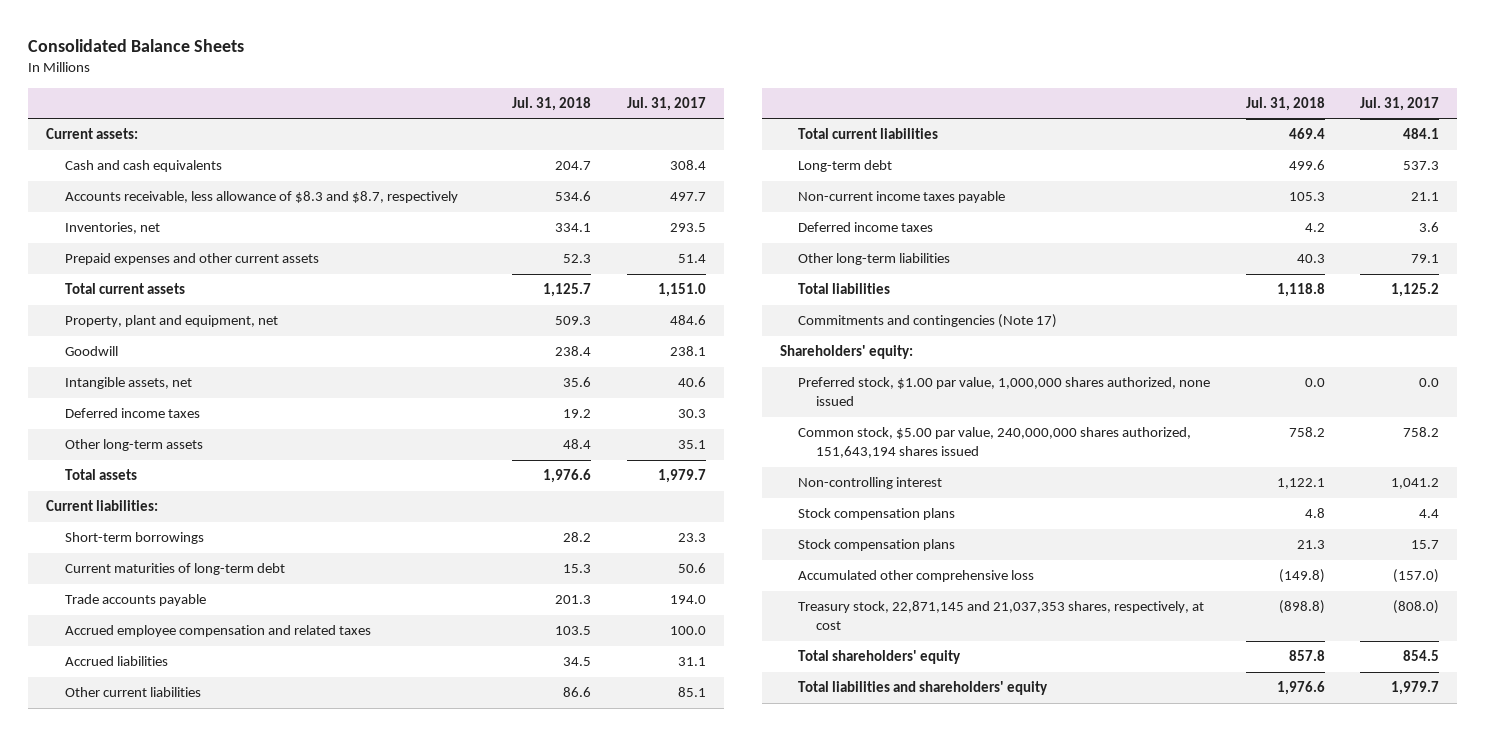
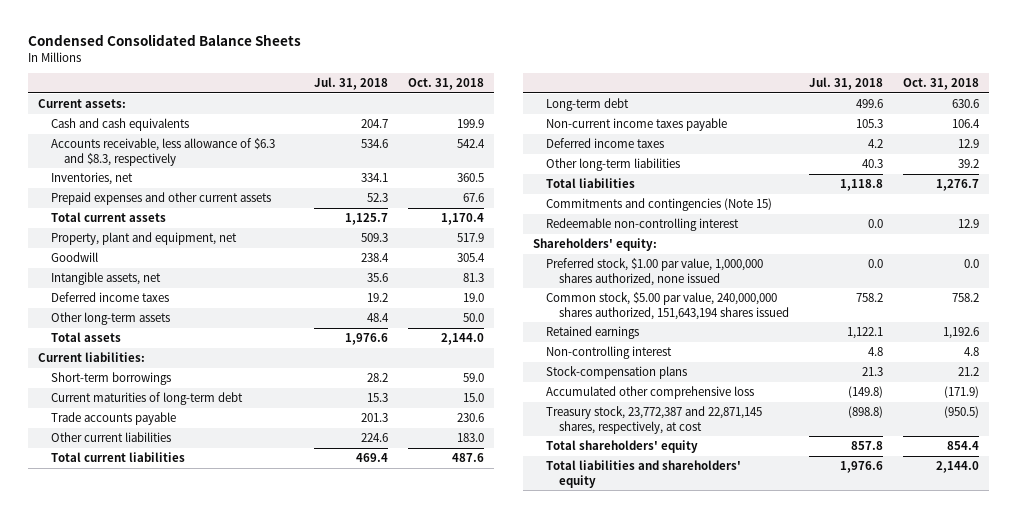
- Consolidated Balance Sheets
+ Condensed Consolidated Balance Sheets
- | Jul. 31, 2018 | Jul. 31, 2017
+ | Jul. 31, 2018 | Oct. 31, 2018
- Accounts receivable, less allowance of $8.3 and $8.7, respectively | 534.6 | 497.7
+ Accounts receivable, less allowance of $6.3 and $8.3, respectively | 534.6 | 542.4
- Accrued employee compensation and related taxes | 103.5 | 100.0
- Accrued liabilities | 34.5 | 31.1
- Other current liabilities | 86.6 | 85.1
+ Other current liabilities | 224.6 | 183.0
- Commitments and contingencies (Note 17)
+ Commitments and contingencies (Note 15)
+ Redeemable non-controlling interest | 0.0 | 12.9
- Non-controlling interest | 1,122.1 | 1,041.2
- Stock compensation plans | 4.8 | 4.4
- Stock compensation plans | 21.3 | 15.7
+ Retained earnings | 1,122.1 | 1,192.6
+ Non-controlling interest | 4.8 | 4.8
+ Stock-compensation plans | 21.3 | 21.2
- Treasury stock, 22,871,145 and 21,037,353 shares, respectively, at cost | (898.8) | (808.0)
+ Treasury stock, 23,772,387 and 22,871,145 shares, respectively, at cost | (898.8) | (950.5)

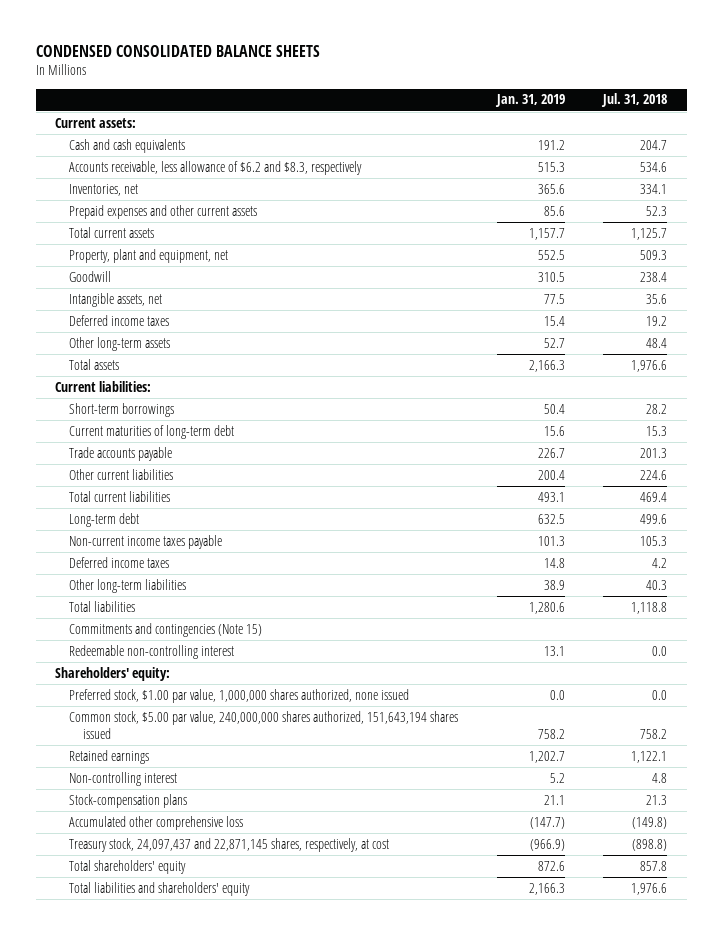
- Condensed Consolidated Balance Sheets
+ CONDENSED CONSOLIDATED BALANCE SHEETS
- | Jul. 31, 2018 | Oct. 31, 2018
+ | Jan. 31, 2019 | Jul. 31, 2018
- Accounts receivable, less allowance of $6.3 and $8.3, respectively | 534.6 | 542.4
+ Accounts receivable, less allowance of $6.2 and $8.3, respectively | 515.3 | 534.6
- Treasury stock, 23,772,387 and 22,871,145 shares, respectively, at cost | (898.8) | (950.5)
+ Treasury stock, 24,097,437 and 22,871,145 shares, respectively, at cost | (966.9) | (898.8)

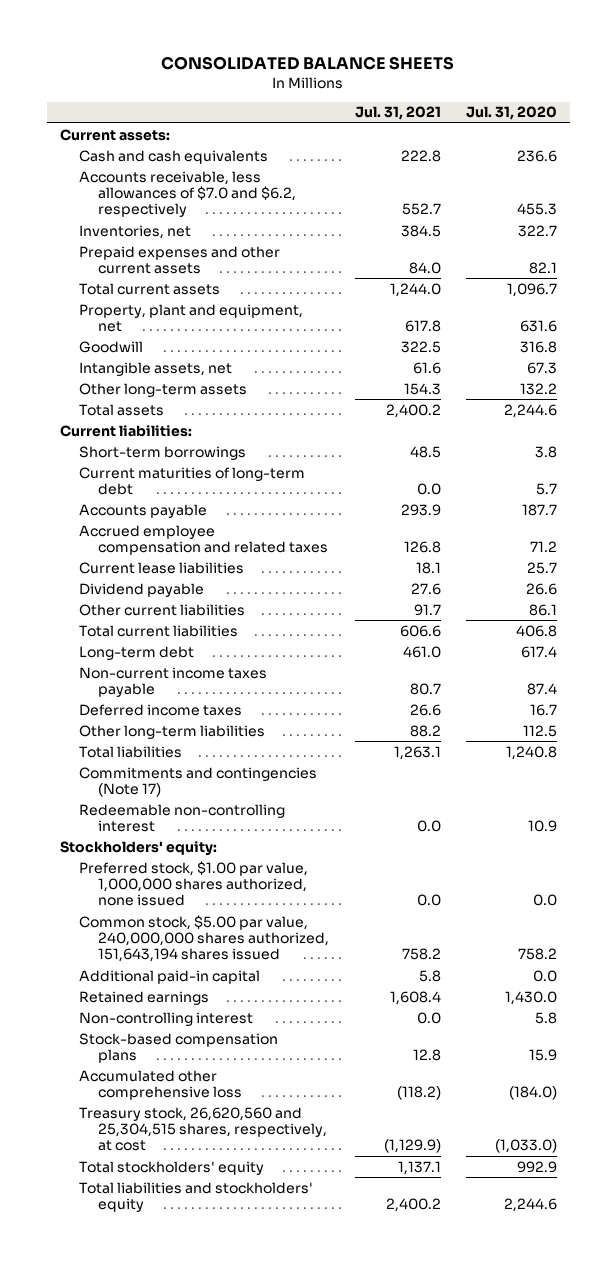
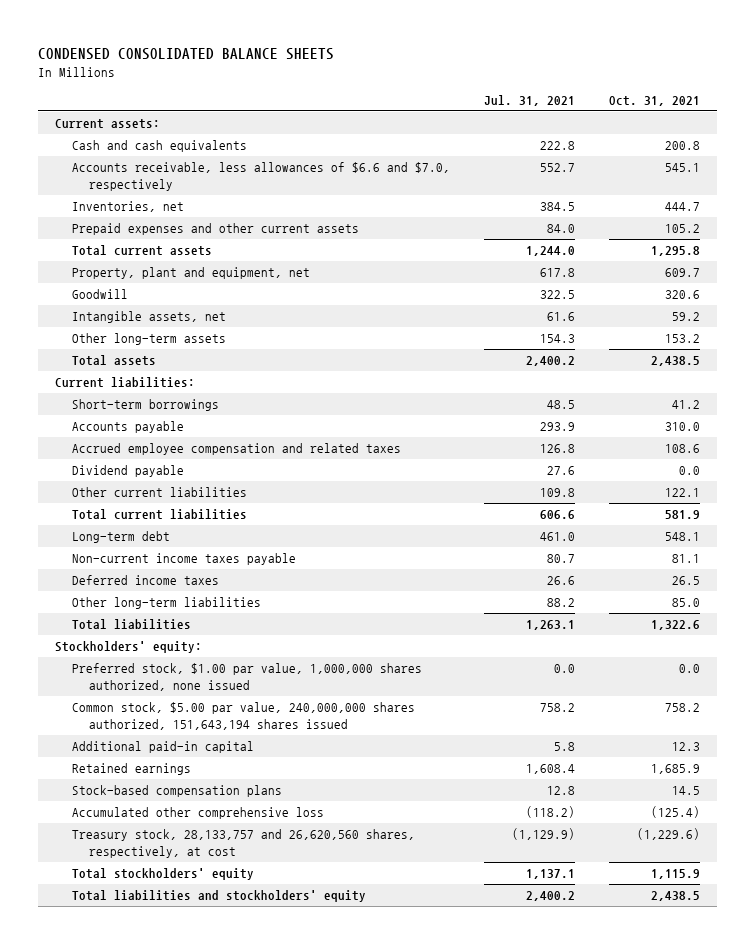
- CONSOLIDATED BALANCE SHEETS
+ CONDENSED CONSOLIDATED BALANCE SHEETS
- | Jul. 31, 2021 | Jul. 31, 2020
+ | Jul. 31, 2021 | Oct. 31, 2021
- Accounts receivable, less allowances of $7.0 and $6.2, respectively | 552.7 | 455.3
+ Accounts receivable, less allowances of $6.6 and $7.0, respectively | 552.7 | 545.1
- Current maturities of long-term debt | 0.0 | 5.7
- Current lease liabilities | 18.1 | 25.7
- Other current liabilities | 91.7 | 86.1
+ Other current liabilities | 109.8 | 122.1
- Commitments and contingencies (Note 17)
- Redeemable non-controlling interest | 0.0 | 10.9
- Non-controlling interest | 0.0 | 5.8
- Treasury stock, 26,620,560 and 25,304,515 shares, respectively, at cost | (1,129.9) | (1,033.0)
+ Treasury stock, 28,133,757 and 26,620,560 shares, respectively, at cost | (1,129.9) | (1,229.6)

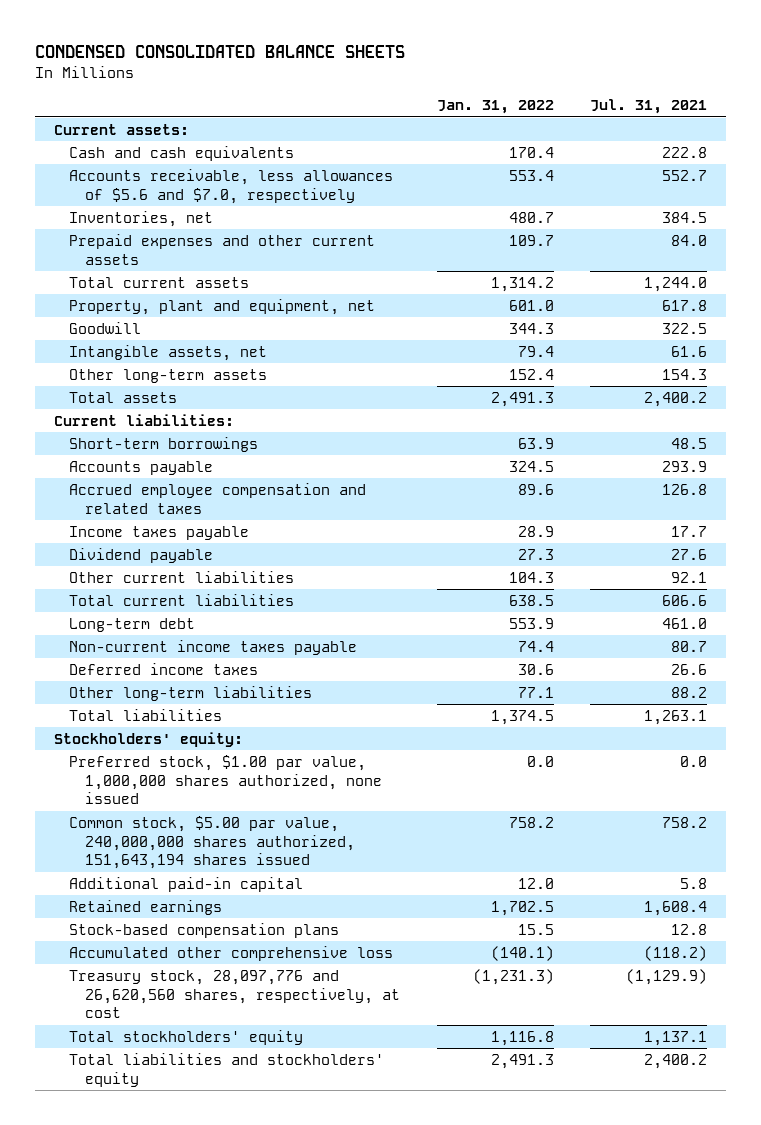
- | Jul. 31, 2021 | Oct. 31, 2021
+ | Jan. 31, 2022 | Jul. 31, 2021
- Accounts receivable, less allowances of $6.6 and $7.0, respectively | 552.7 | 545.1
+ Accounts receivable, less allowances of $5.6 and $7.0, respectively | 553.4 | 552.7
+ Income taxes payable | 28.9 | 17.7
- Other current liabilities | 109.8 | 122.1
+ Other current liabilities | 104.3 | 92.1
- Treasury stock, 28,133,757 and 26,620,560 shares, respectively, at cost | (1,129.9) | (1,229.6)
+ Treasury stock, 28,097,776 and 26,620,560 shares, respectively, at cost | (1,231.3) | (1,129.9)

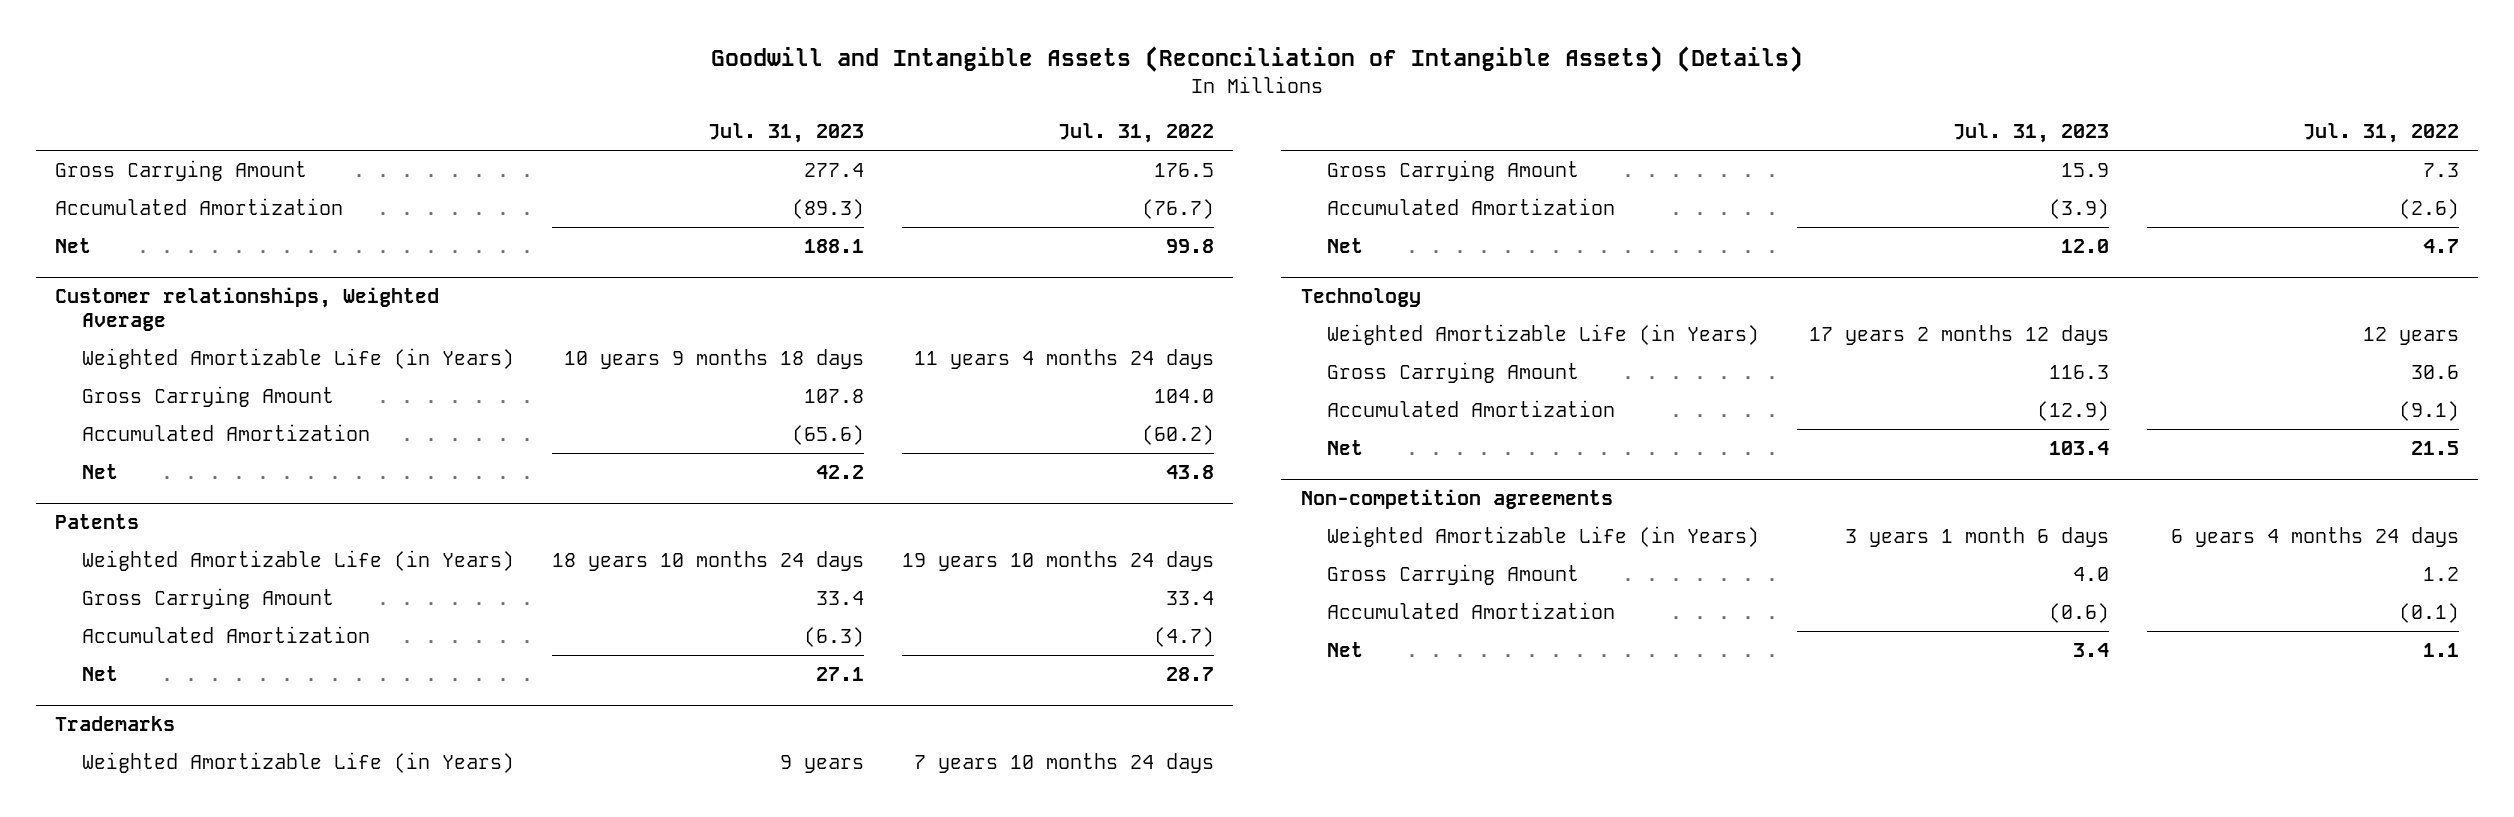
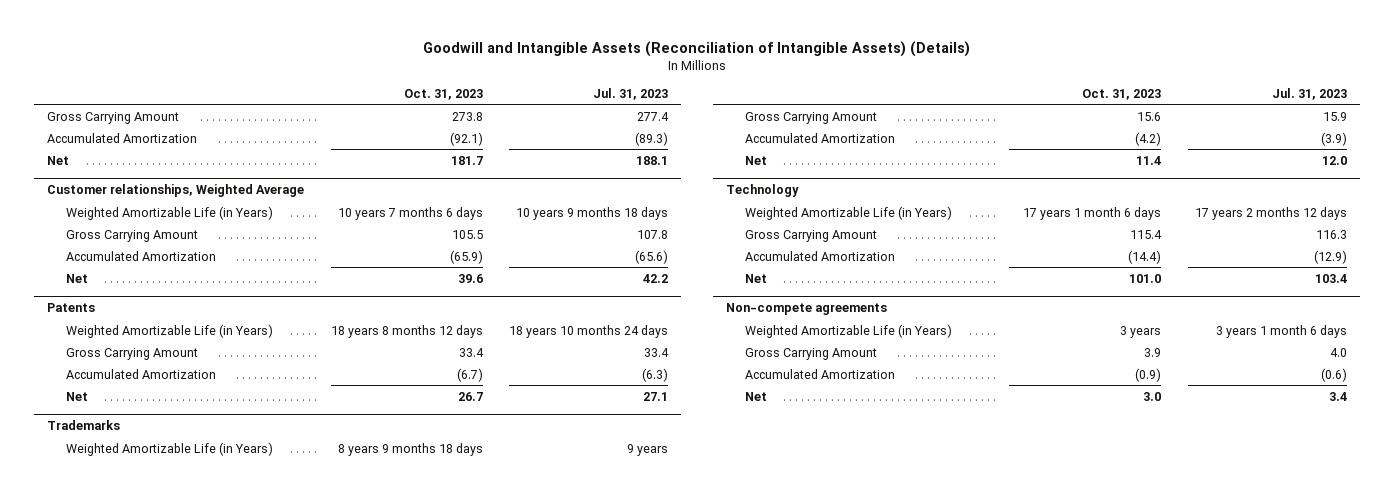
- | Jul. 31, 2023 | Jul. 31, 2022
+ | Oct. 31, 2023 | Jul. 31, 2023
- Non-competition agreements
+ Non-compete agreements

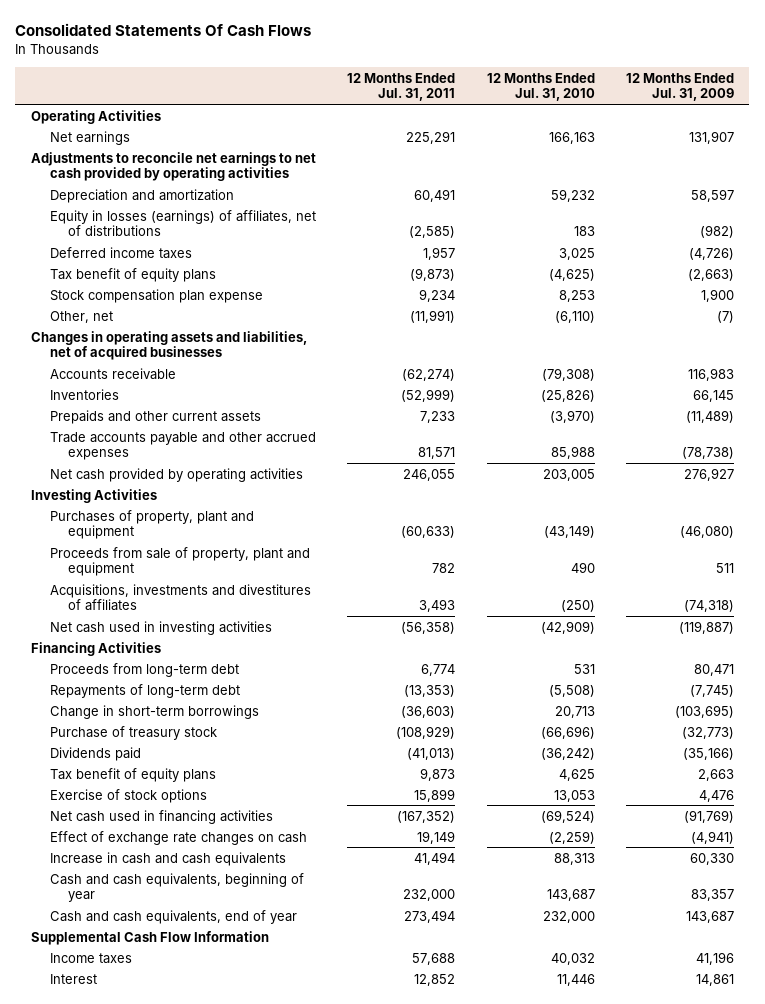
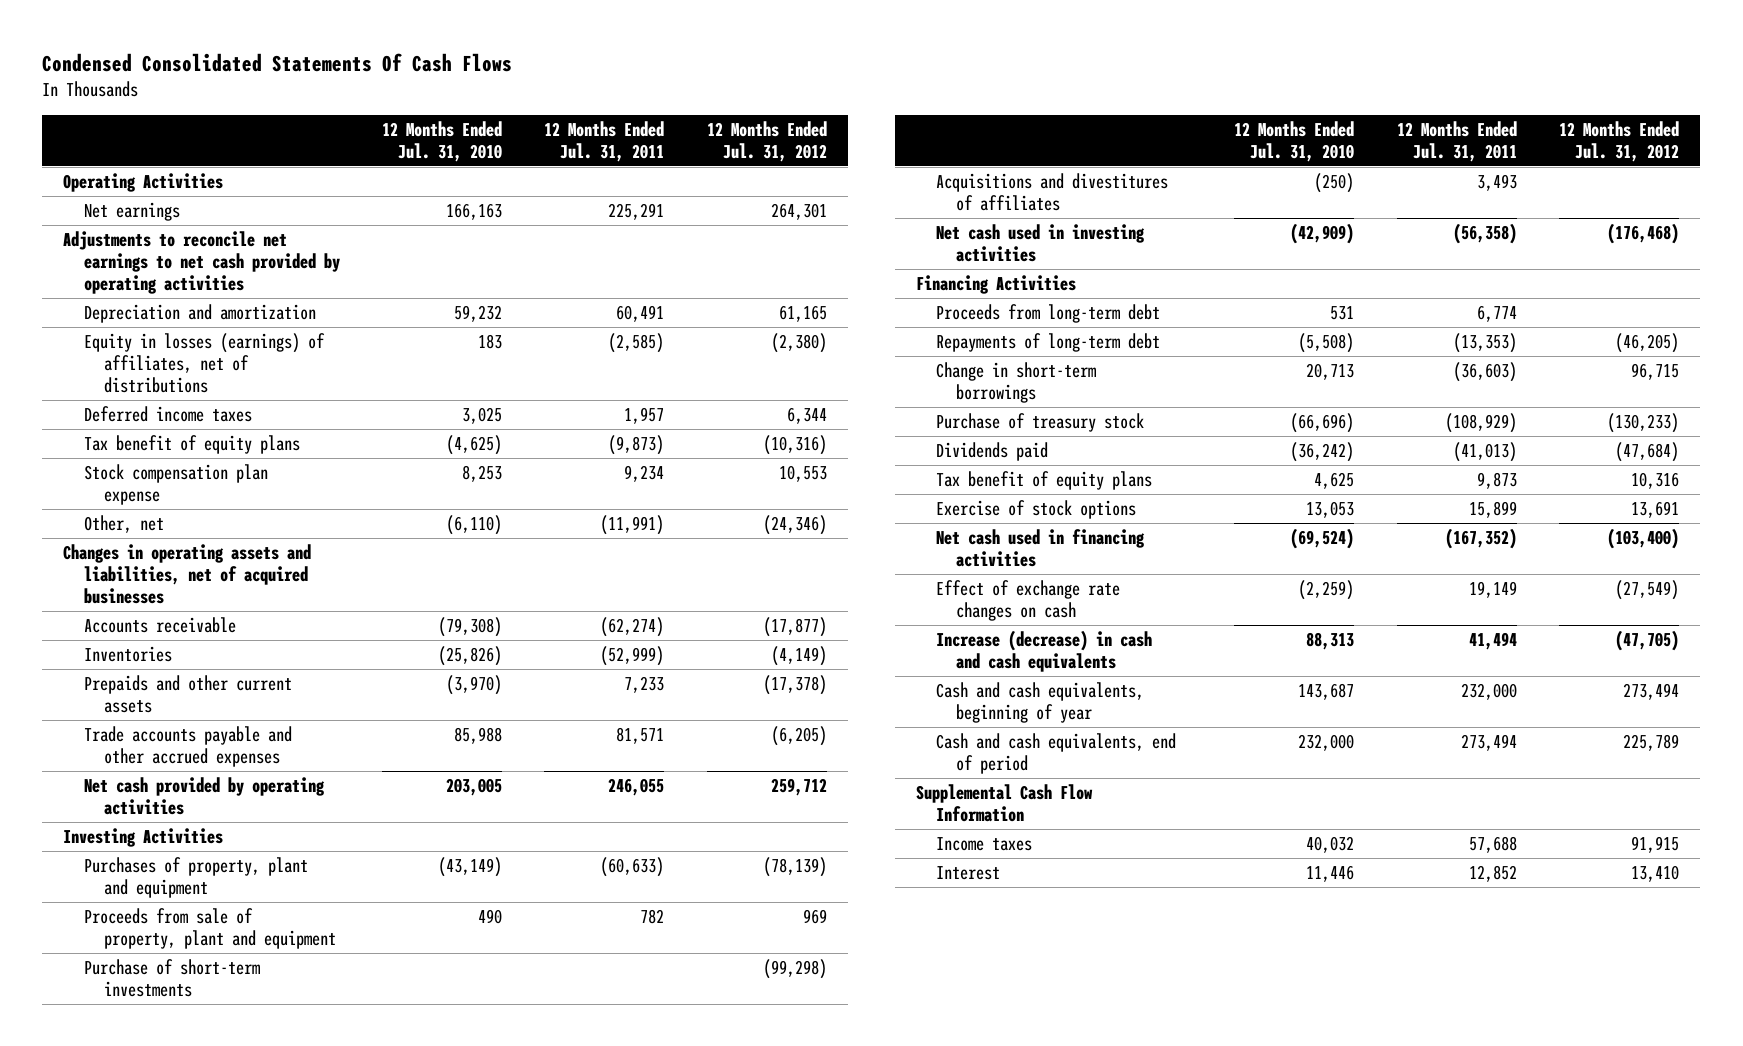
- Consolidated Statements Of Cash Flows
+ Condensed Consolidated Statements Of Cash Flows
- | 12 Months Ended Jul. 31, 2011 | 12 Months Ended Jul. 31, 2010 | 12 Months Ended Jul. 31, 2009
+ | 12 Months Ended Jul. 31, 2010 | 12 Months Ended Jul. 31, 2011 | 12 Months Ended Jul. 31, 2012
- Acquisitions, investments and divestitures of affiliates | 3,493 | (250) | (74,318)
+ Purchase of short-term investments | | | (99,298)
+ Acquisitions and divestitures of affiliates | (250) | 3,493 |
- Increase in cash and cash equivalents | 41,494 | 88,313 | 60,330
+ Increase (decrease) in cash and cash equivalents | 88,313 | 41,494 | (47,705)
- Cash and cash equivalents, end of year | 273,494 | 232,000 | 143,687
+ Cash and cash equivalents, end of period | 232,000 | 273,494 | 225,789

